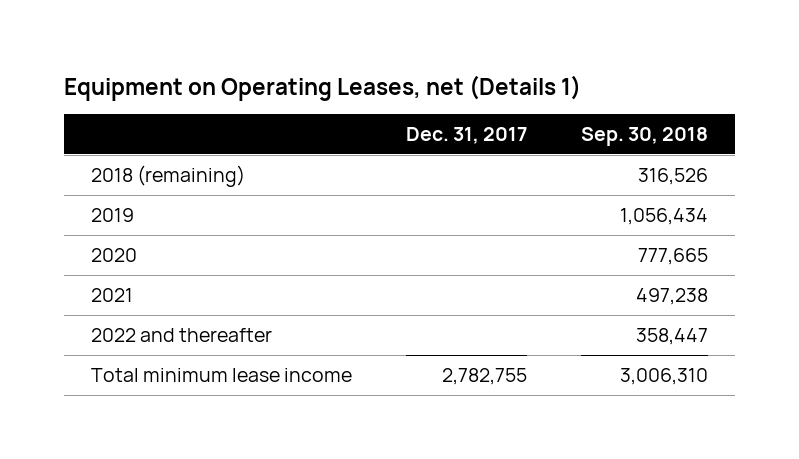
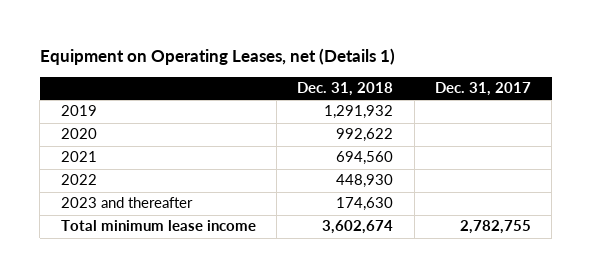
- | Dec. 31, 2017 | Sep. 30, 2018
+ | Dec. 31, 2018 | Dec. 31, 2017
- 2018 (remaining) | | 316,526
- 2022 and thereafter | | 358,447
+ 2022 | 448,930 |
+ 2023 and thereafter | 174,630 |

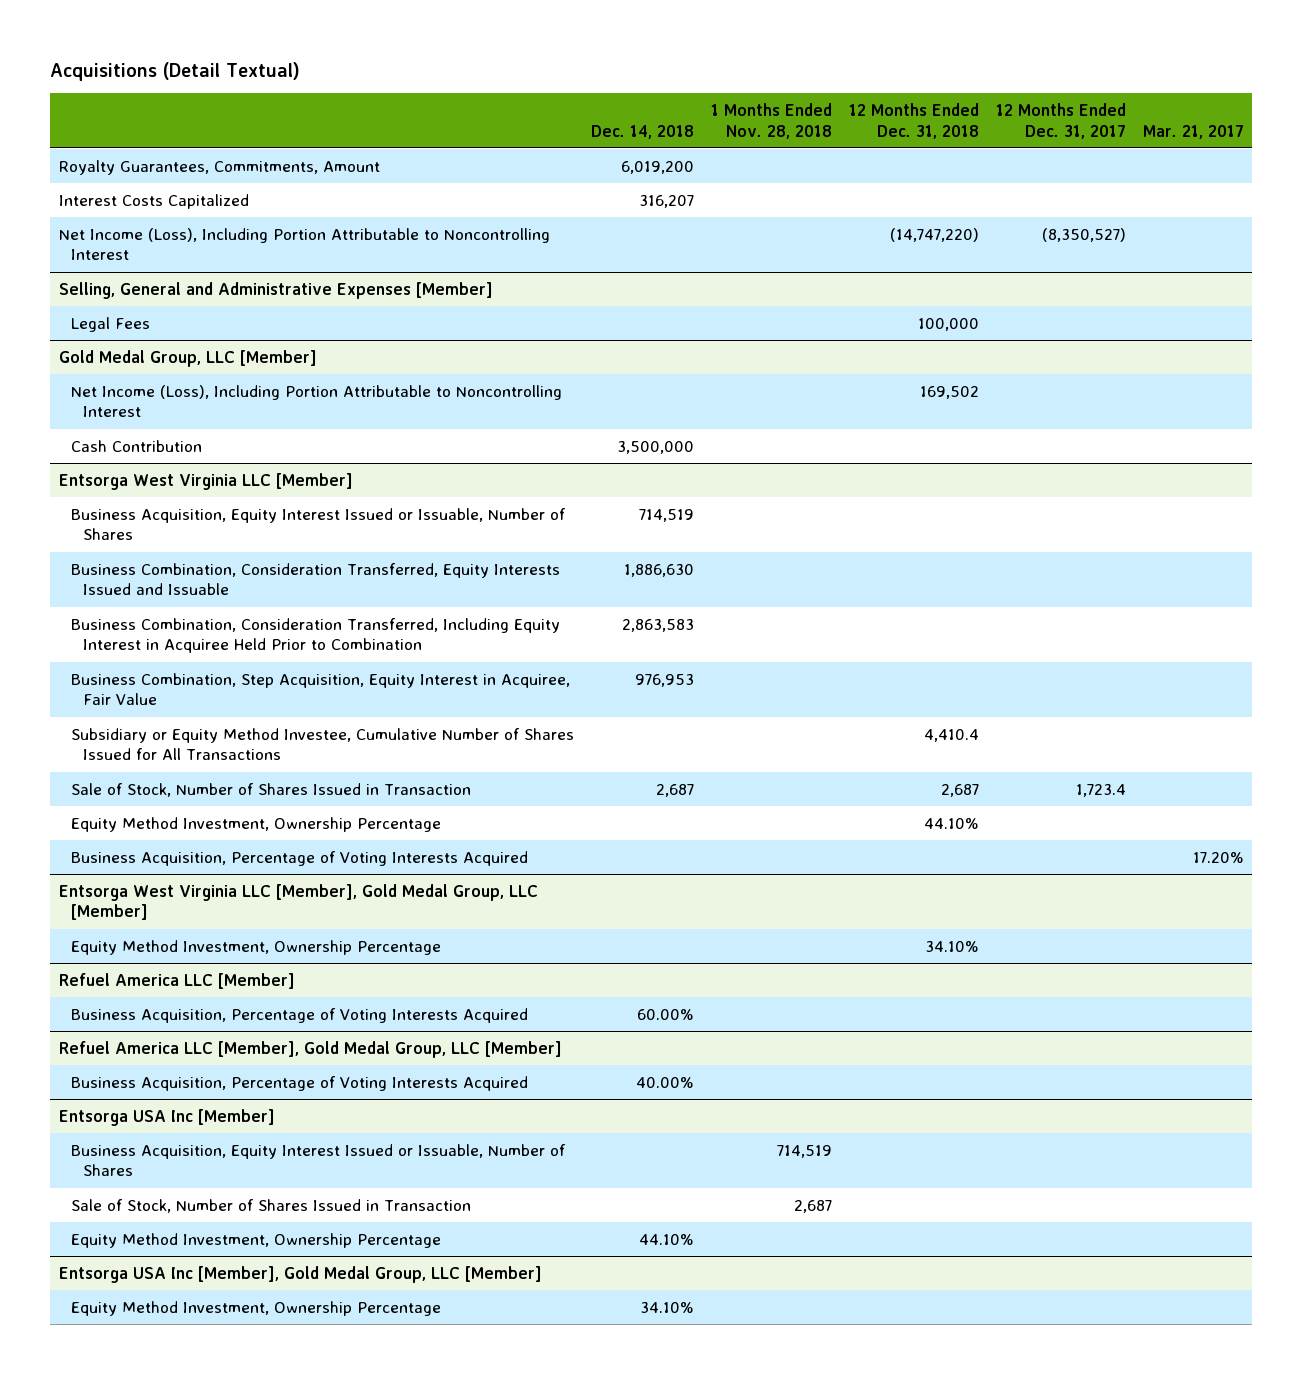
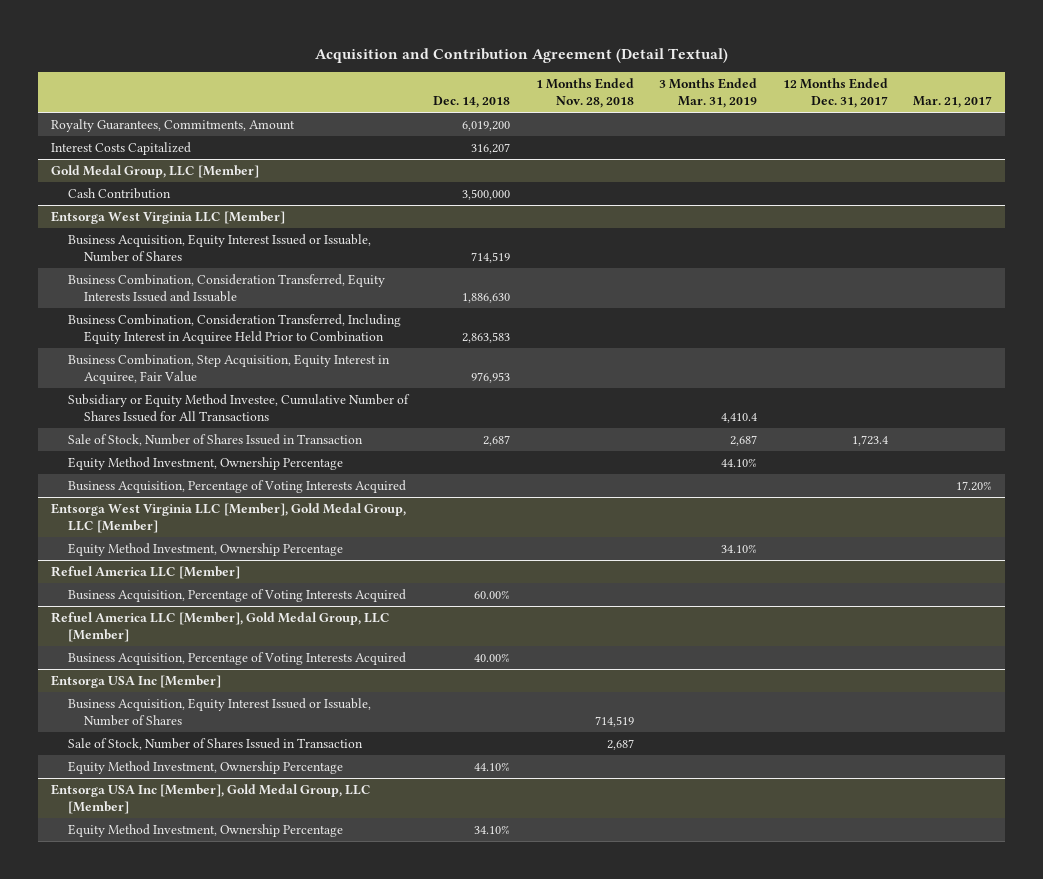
- Acquisitions (Detail Textual)
+ Acquisition and Contribution Agreement (Detail Textual)
- | Dec. 14, 2018 | 1 Months Ended Nov. 28, 2018 | 12 Months Ended Dec. 31, 2018 | 12 Months Ended Dec. 31, 2017 | Mar. 21, 2017
+ | Dec. 14, 2018 | 1 Months Ended Nov. 28, 2018 | 3 Months Ended Mar. 31, 2019 | 12 Months Ended Dec. 31, 2017 | Mar. 21, 2017
- Net Income (Loss), Including Portion Attributable to Noncontrolling Interest | | | (14,747,220) | (8,350,527) |
- Selling, General and Administrative Expenses [Member]
- Legal Fees | | | 100,000 | |
@ Gold Medal Group, LLC [Member]
- Net Income (Loss), Including Portion Attributable to Noncontrolling Interest | | | 169,502 | |

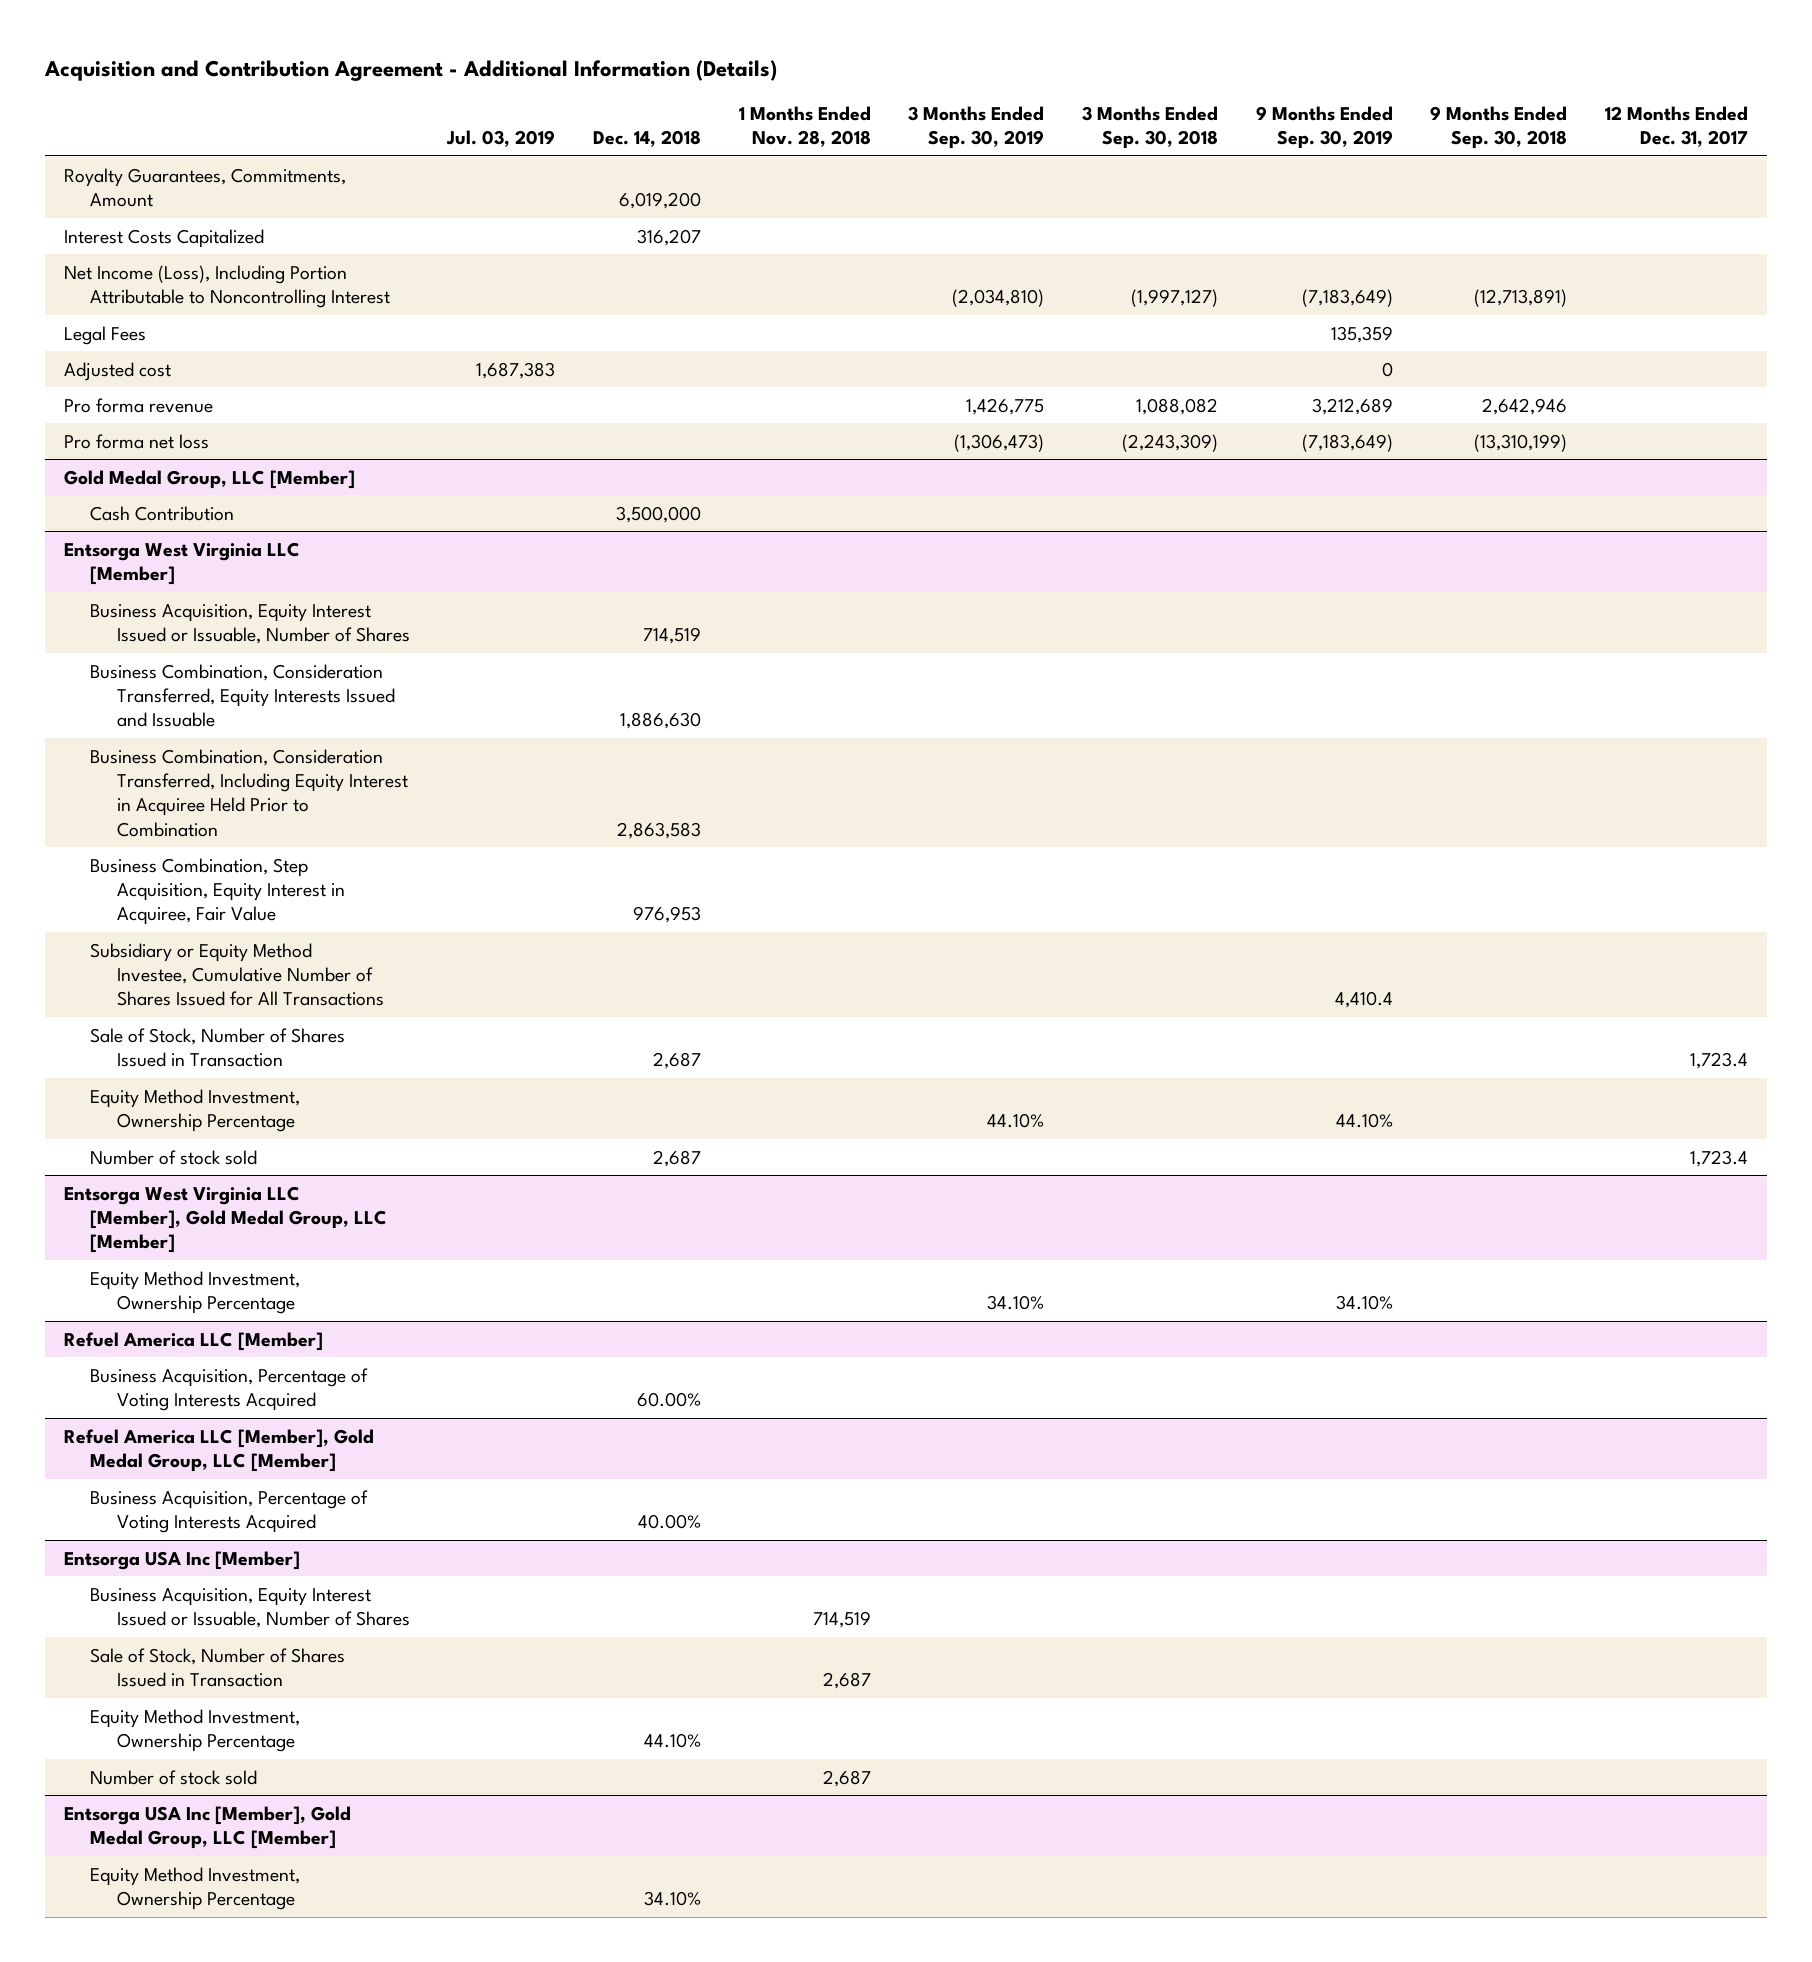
- Acquisition and Contribution Agreement (Detail Textual)
+ Acquisition and Contribution Agreement - Additional Information (Details)
- | Dec. 14, 2018 | 1 Months Ended Nov. 28, 2018 | 3 Months Ended Mar. 31, 2019 | 12 Months Ended Dec. 31, 2017 | Mar. 21, 2017
+ | Jul. 03, 2019 | Dec. 14, 2018 | 1 Months Ended Nov. 28, 2018 | 3 Months Ended Sep. 30, 2019 | 3 Months Ended Sep. 30, 2018 | 9 Months Ended Sep. 30, 2019 | 9 Months Ended Sep. 30, 2018 | 12 Months Ended Dec. 31, 2017
+ Net Income (Loss), Including Portion Attributable to Noncontrolling Interest | | | | (2,034,810) | (1,997,127) | (7,183,649) | (12,713,891) |
+ Legal Fees | | | | | | 135,359 | |
+ Adjusted cost | 1,687,383 | | | | | 0 | |
+ Pro forma revenue | | | | 1,426,775 | 1,088,082 | 3,212,689 | 2,642,946 |
+ Pro forma net loss | | | | (1,306,473) | (2,243,309) | (7,183,649) | (13,310,199) |
@ Entsorga West Virginia LLC [Member]
- Business Acquisition, Percentage of Voting Interests Acquired | | | | | 17.20%
+ Number of stock sold | | 2,687 | | | | | | 1,723.4
@ Entsorga USA Inc [Member]
+ Number of stock sold | | | 2,687 | | | | |

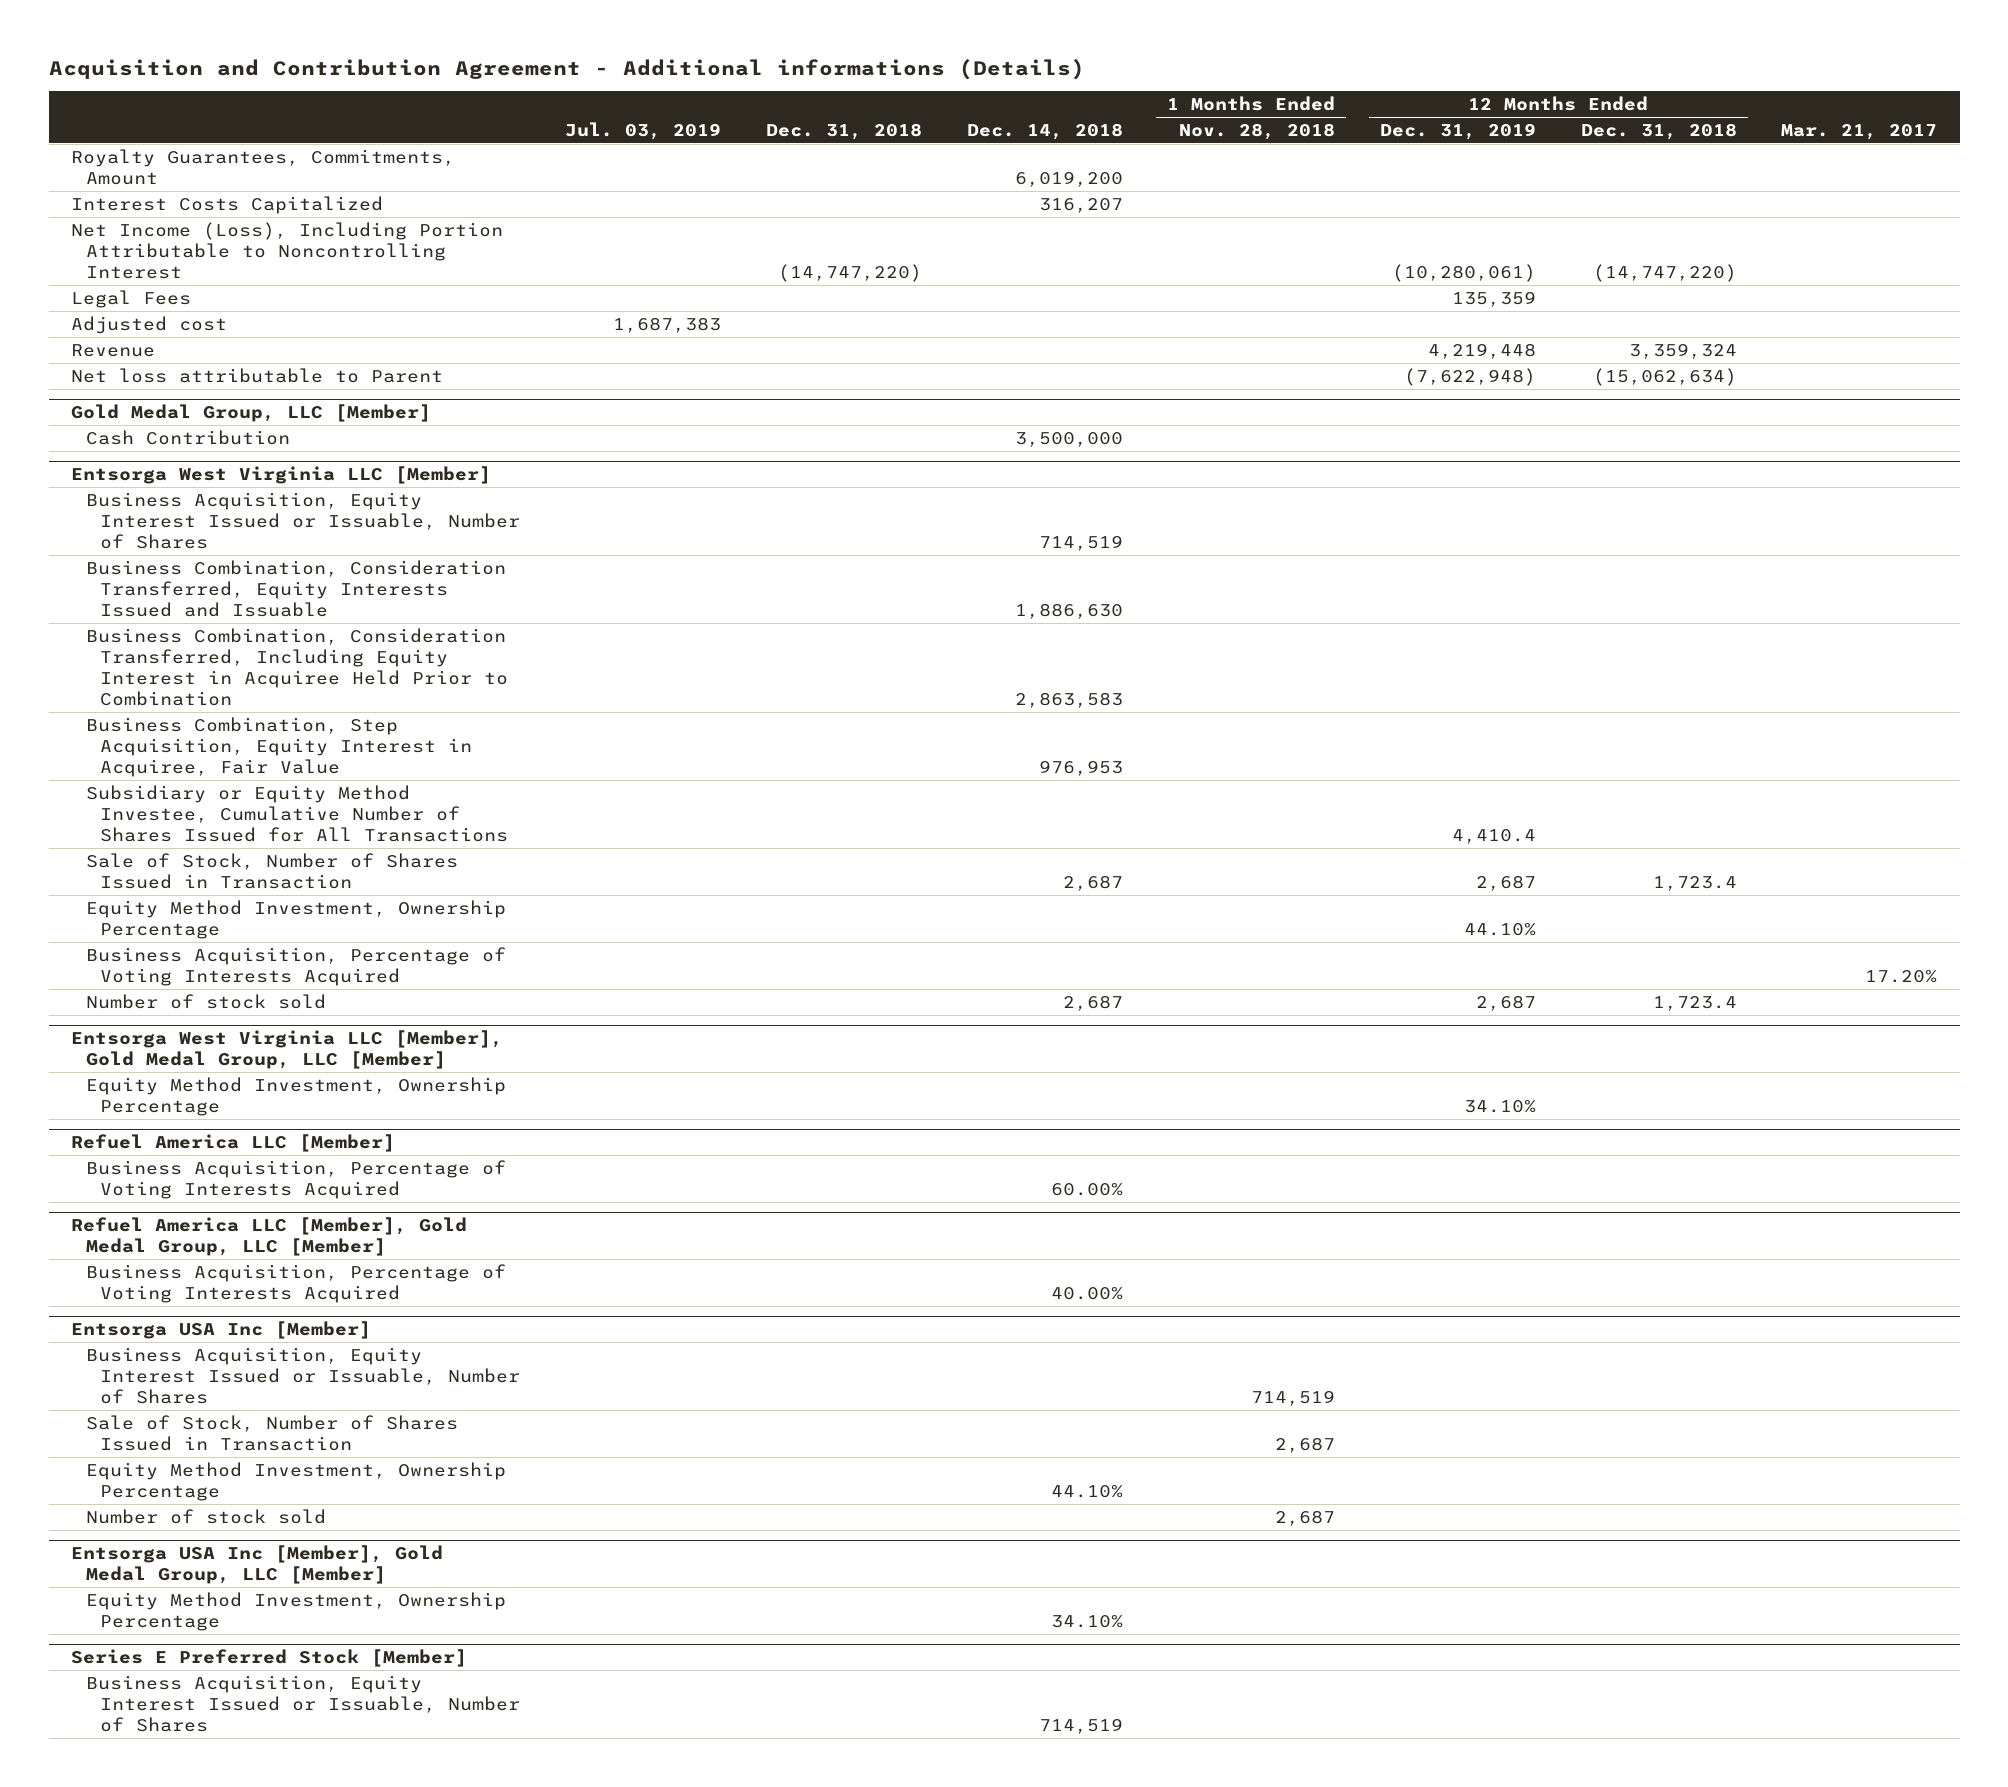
- Acquisition and Contribution Agreement - Additional Information (Details)
+ Acquisition and Contribution Agreement - Additional informations (Details)
- | Jul. 03, 2019 | Dec. 14, 2018 | 1 Months Ended Nov. 28, 2018 | 3 Months Ended Sep. 30, 2019 | 3 Months Ended Sep. 30, 2018 | 9 Months Ended Sep. 30, 2019 | 9 Months Ended Sep. 30, 2018 | 12 Months Ended Dec. 31, 2017
+ | Jul. 03, 2019 | Dec. 31, 2018 | Dec. 14, 2018 | 1 Months Ended Nov. 28, 2018 | 12 Months Ended Dec. 31, 2019 | 12 Months Ended Dec. 31, 2018 | Mar. 21, 2017
- Pro forma revenue | | | | 1,426,775 | 1,088,082 | 3,212,689 | 2,642,946 |
- Pro forma net loss | | | | (1,306,473) | (2,243,309) | (7,183,649) | (13,310,199) |
+ Revenue | | | | | 4,219,448 | 3,359,324 |
+ Net loss attributable to Parent | | | | | (7,622,948) | (15,062,634) |
@ Entsorga West Virginia LLC [Member]
+ Business Acquisition, Percentage of Voting Interests Acquired | | | | | | | 17.20%
+ Series E Preferred Stock [Member]
+ Business Acquisition, Equity Interest Issued or Issuable, Number of Shares | | | 714,519 | | | |

